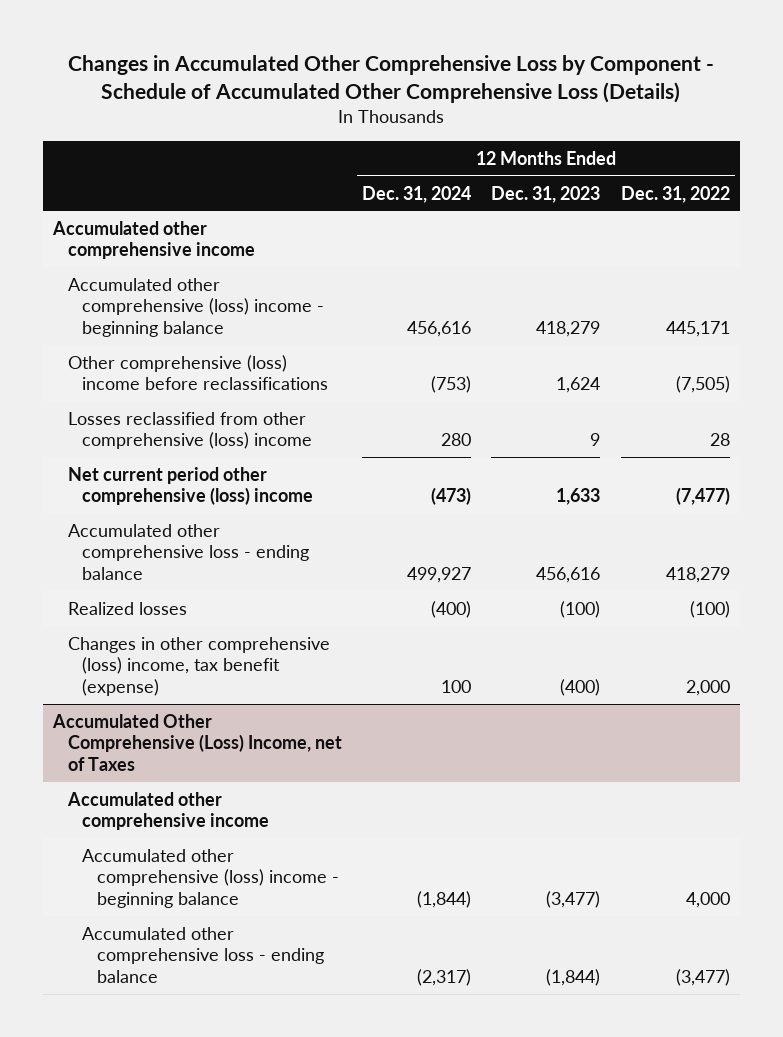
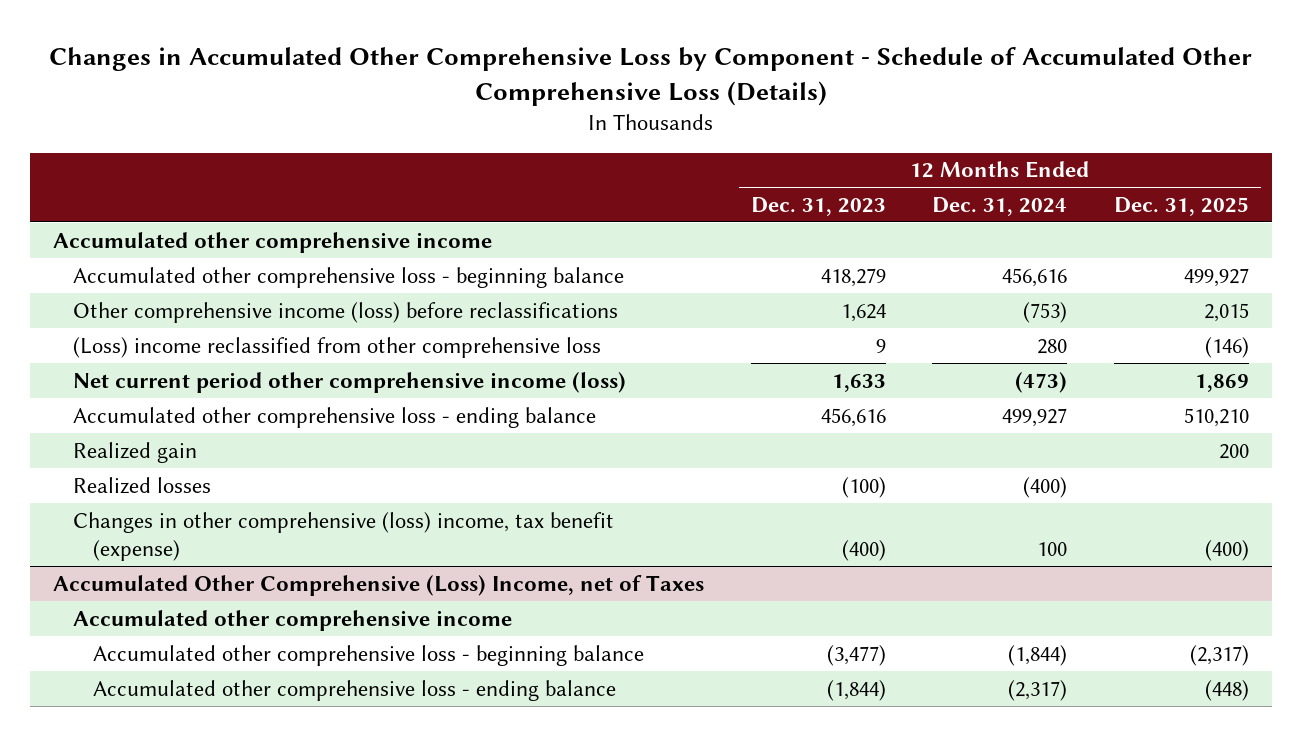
- | 12 Months Ended Dec. 31, 2024 | 12 Months Ended Dec. 31, 2023 | 12 Months Ended Dec. 31, 2022
+ | 12 Months Ended Dec. 31, 2023 | 12 Months Ended Dec. 31, 2024 | 12 Months Ended Dec. 31, 2025
- Accumulated other comprehensive (loss) income - beginning balance | 456,616 | 418,279 | 445,171
- Other comprehensive (loss) income before reclassifications | (753) | 1,624 | (7,505)
- Losses reclassified from other comprehensive (loss) income | 280 | 9 | 28
- Net current period other comprehensive (loss) income | (473) | 1,633 | (7,477)
+ Accumulated other comprehensive loss - beginning balance | 418,279 | 456,616 | 499,927
+ Other comprehensive income (loss) before reclassifications | 1,624 | (753) | 2,015
+ (Loss) income reclassified from other comprehensive loss | 9 | 280 | (146)
+ Net current period other comprehensive income (loss) | 1,633 | (473) | 1,869
+ Realized gain | | | 200
@ Accumulated Other Comprehensive (Loss) Income, net of Taxes
- Accumulated other comprehensive (loss) income - beginning balance | (1,844) | (3,477) | 4,000
+ Accumulated other comprehensive loss - beginning balance | (3,477) | (1,844) | (2,317)

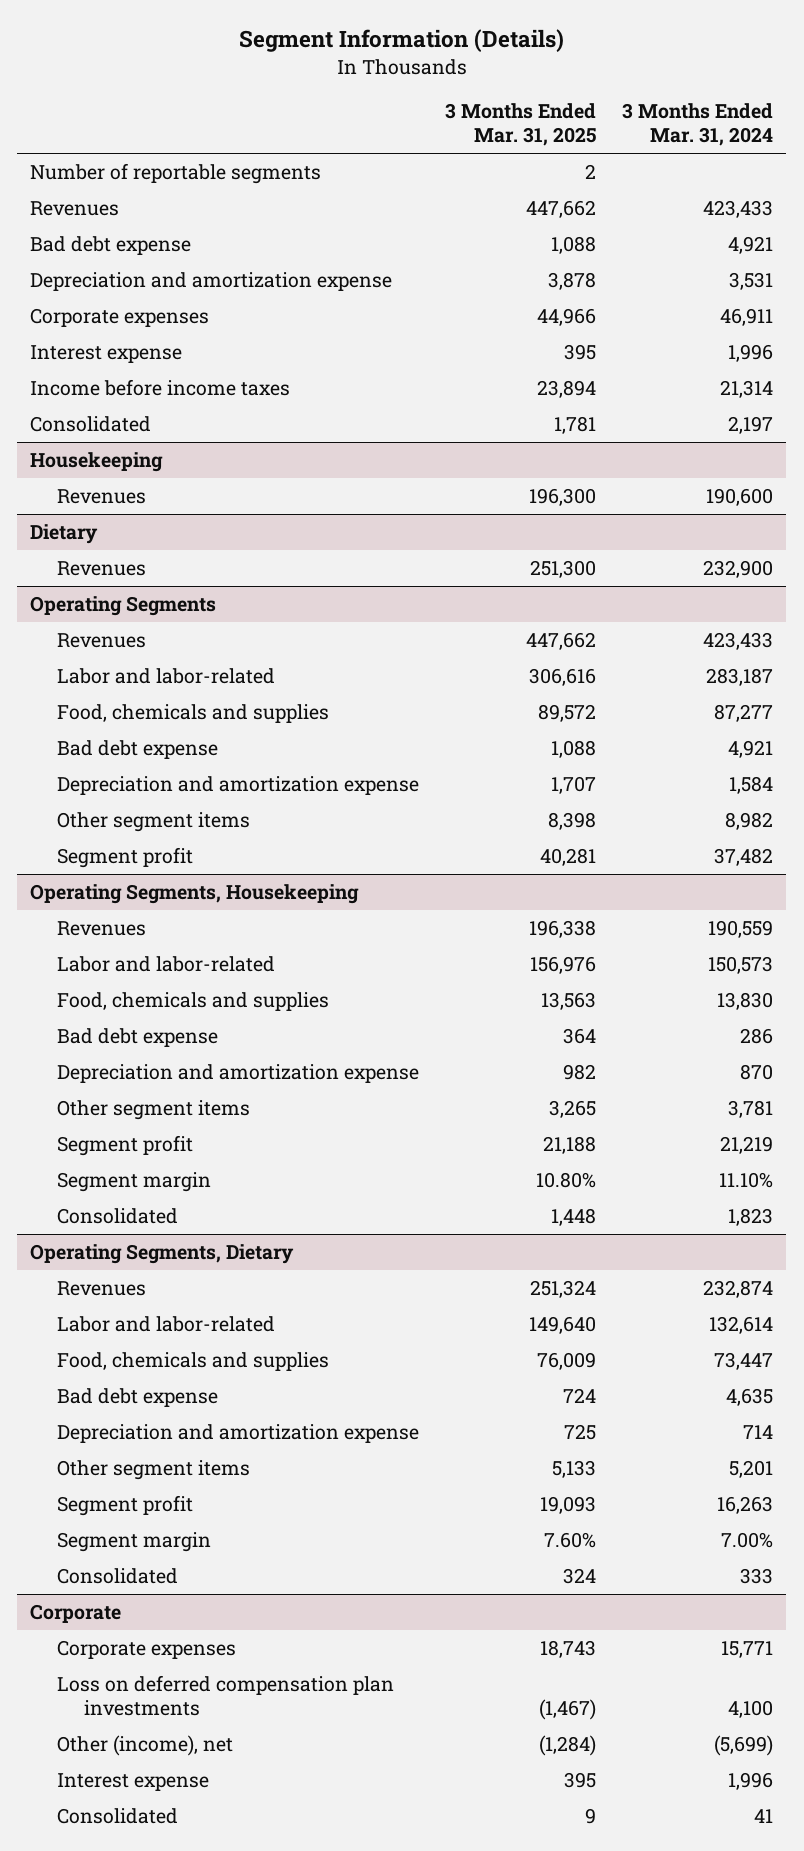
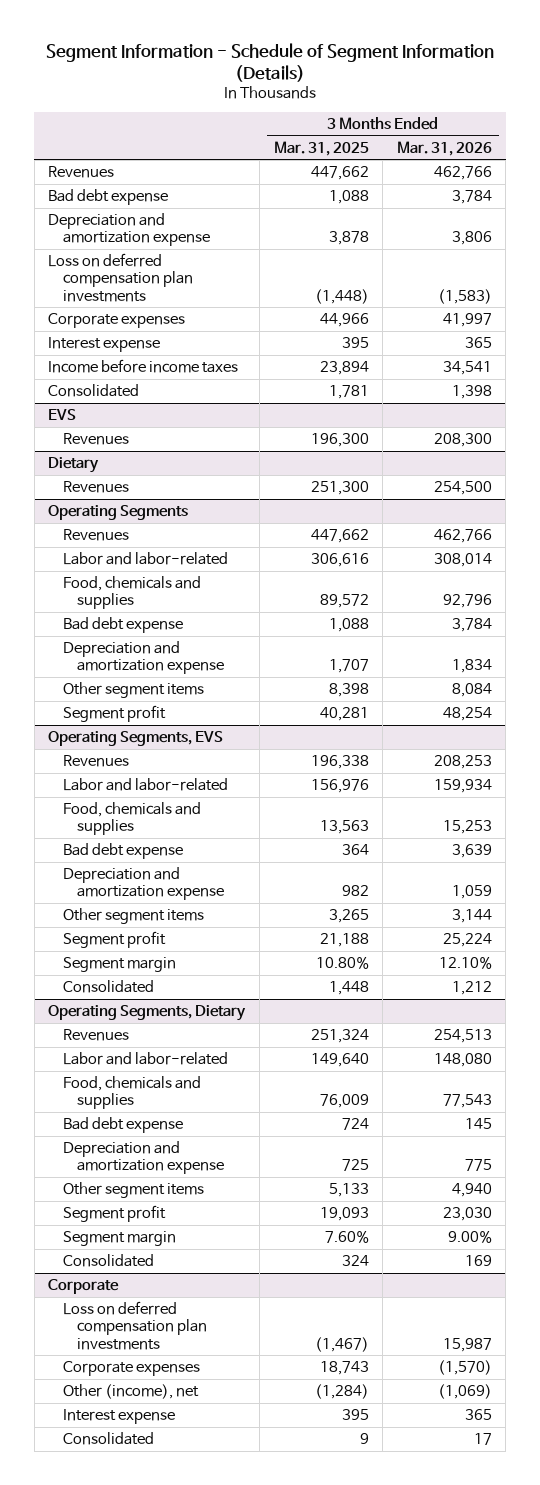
- Segment Information (Details)
+ Segment Information - Schedule of Segment Information (Details)
- | 3 Months Ended Mar. 31, 2025 | 3 Months Ended Mar. 31, 2024
+ | 3 Months Ended Mar. 31, 2025 | 3 Months Ended Mar. 31, 2026
- Number of reportable segments | 2 |
+ Loss on deferred compensation plan investments | (1,448) | (1,583)
- Housekeeping
+ EVS
- Operating Segments, Housekeeping
+ Operating Segments, EVS
@ Corporate
moved down: Corporate expenses | 18,743 | (1,570)

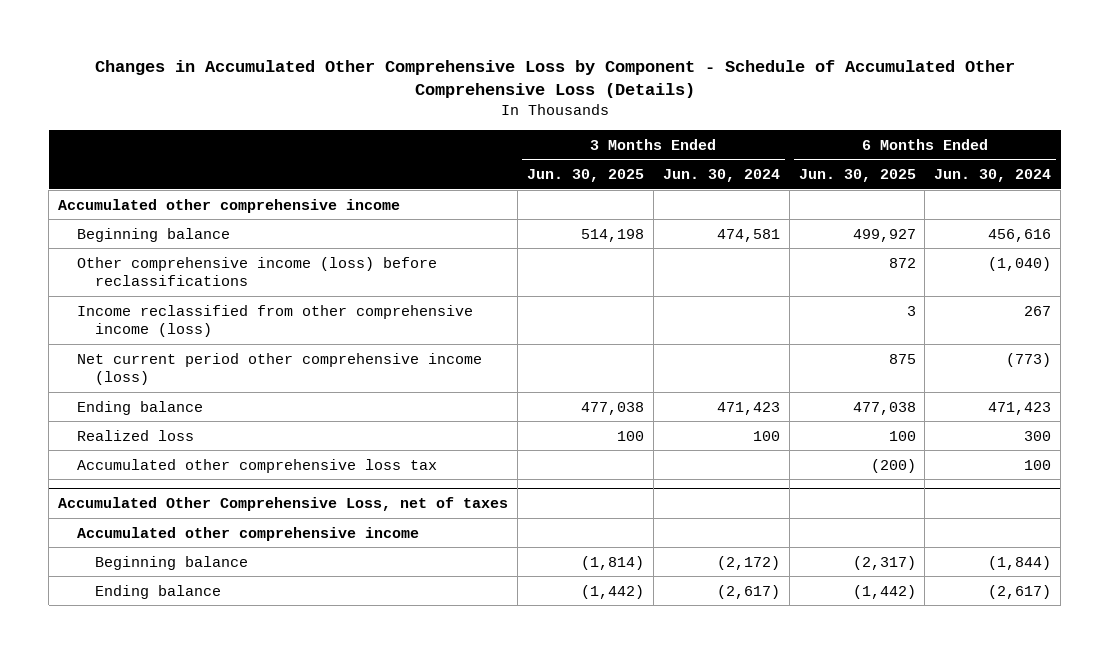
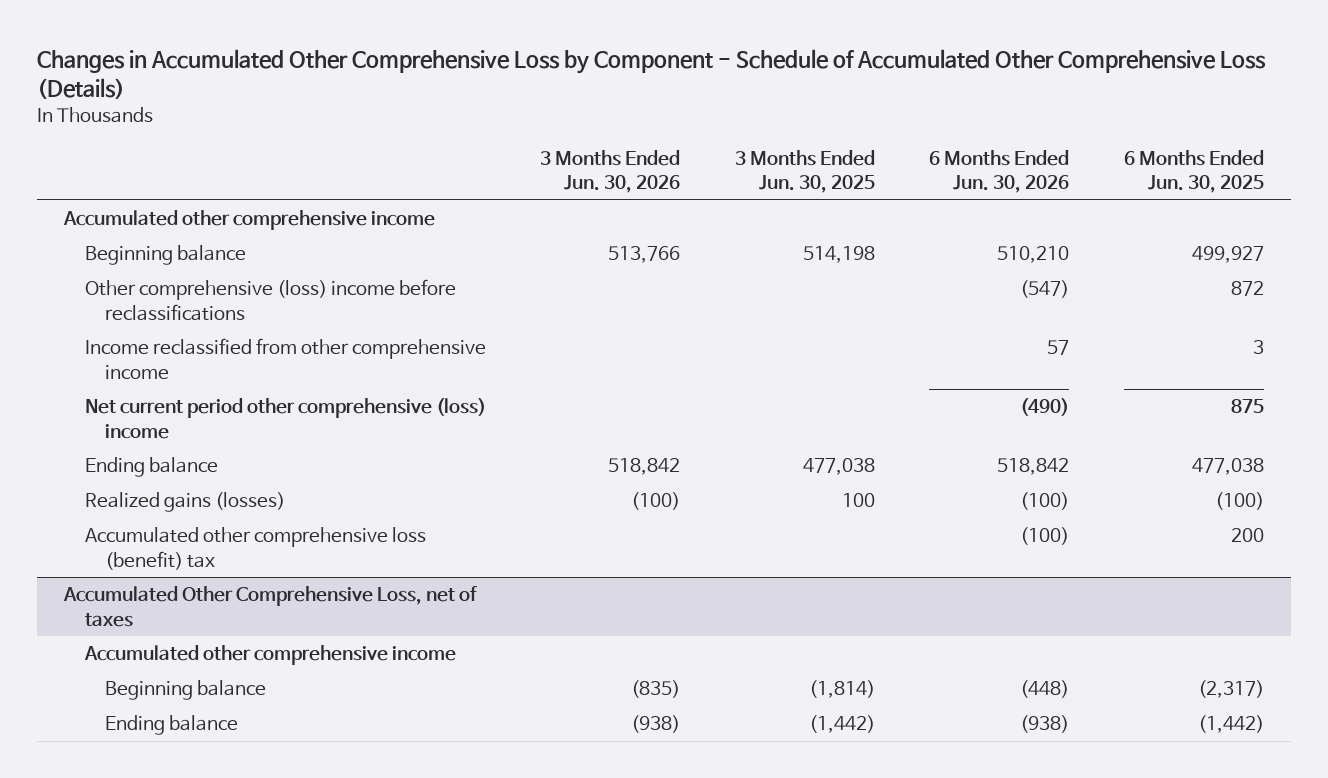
- | 3 Months Ended Jun. 30, 2025 | 3 Months Ended Jun. 30, 2024 | 6 Months Ended Jun. 30, 2025 | 6 Months Ended Jun. 30, 2024
+ | 3 Months Ended Jun. 30, 2026 | 3 Months Ended Jun. 30, 2025 | 6 Months Ended Jun. 30, 2026 | 6 Months Ended Jun. 30, 2025
- Other comprehensive income (loss) before reclassifications | | | 872 | (1,040)
- Income reclassified from other comprehensive income (loss) | | | 3 | 267
- Net current period other comprehensive income (loss) | | | 875 | (773)
+ Other comprehensive (loss) income before reclassifications | | | (547) | 872
+ Income reclassified from other comprehensive income | | | 57 | 3
+ Net current period other comprehensive (loss) income | | | (490) | 875
- Realized loss | 100 | 100 | 100 | 300
- Accumulated other comprehensive loss tax | | | (200) | 100
+ Realized gains (losses) | (100) | 100 | (100) | (100)
+ Accumulated other comprehensive loss (benefit) tax | | | (100) | 200

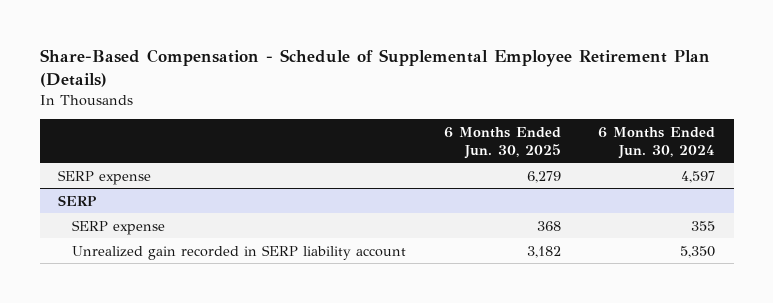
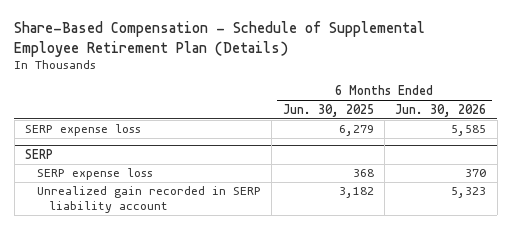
- | 6 Months Ended Jun. 30, 2025 | 6 Months Ended Jun. 30, 2024
+ | 6 Months Ended Jun. 30, 2025 | 6 Months Ended Jun. 30, 2026
- SERP expense | 6,279 | 4,597
+ SERP expense loss | 6,279 | 5,585
@ SERP
- SERP expense | 368 | 355
+ SERP expense loss | 368 | 370

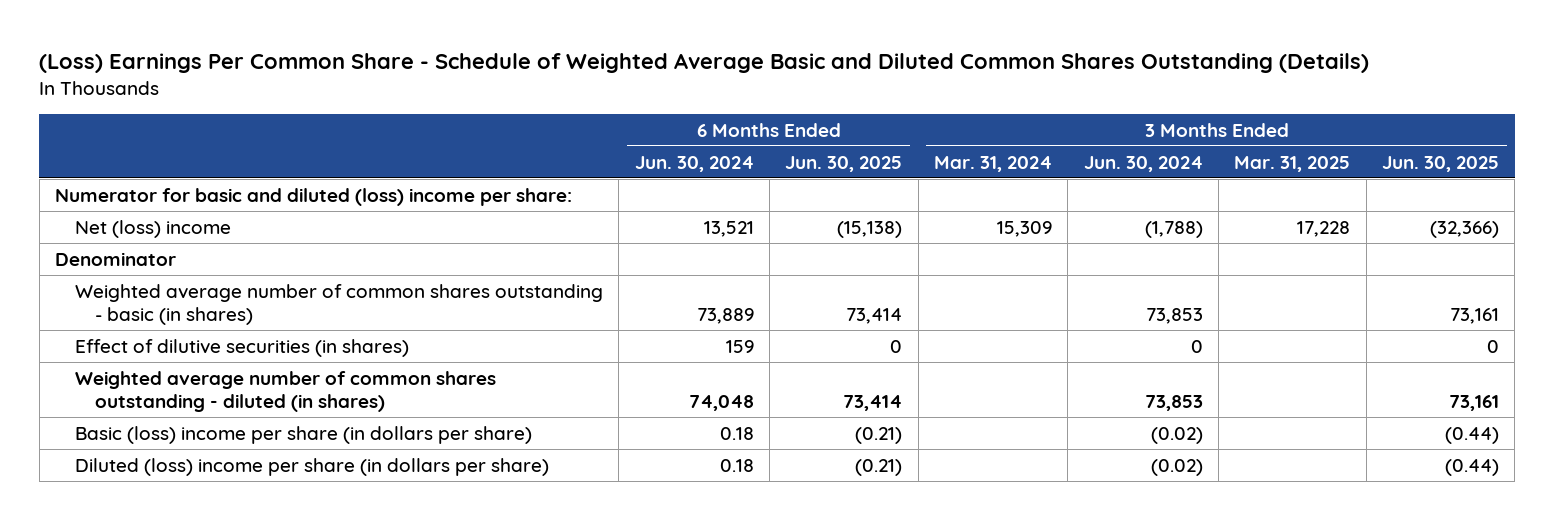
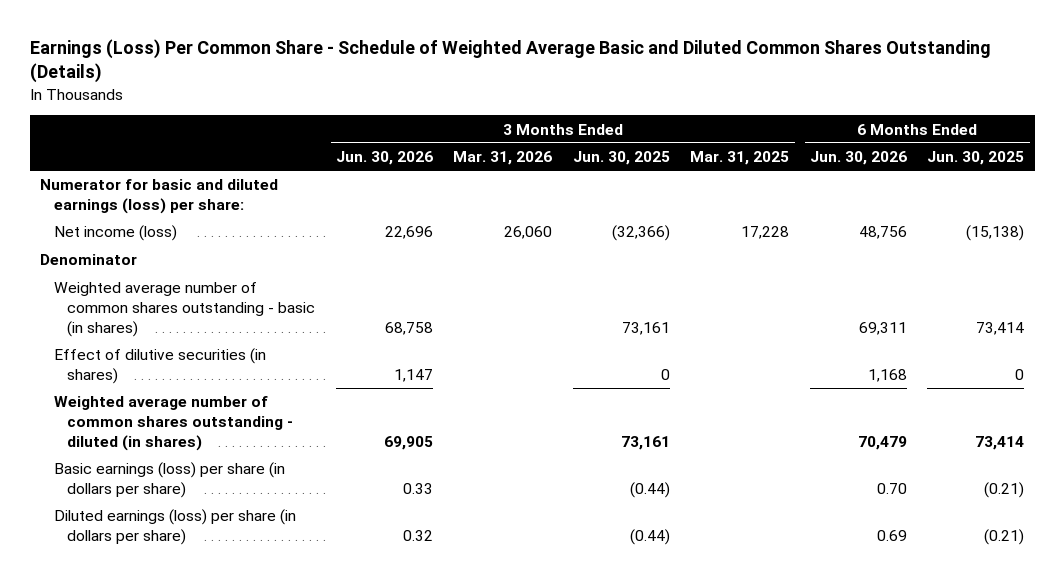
- (Loss) Earnings Per Common Share - Schedule of Weighted Average Basic and Diluted Common Shares Outstanding (Details)
+ Earnings (Loss) Per Common Share - Schedule of Weighted Average Basic and Diluted Common Shares Outstanding (Details)
- | 6 Months Ended Jun. 30, 2024 | 6 Months Ended Jun. 30, 2025 | 3 Months Ended Mar. 31, 2024 | 3 Months Ended Jun. 30, 2024 | 3 Months Ended Mar. 31, 2025 | 3 Months Ended Jun. 30, 2025
+ | 3 Months Ended Jun. 30, 2026 | 3 Months Ended Mar. 31, 2026 | 3 Months Ended Jun. 30, 2025 | 3 Months Ended Mar. 31, 2025 | 6 Months Ended Jun. 30, 2026 | 6 Months Ended Jun. 30, 2025
- Numerator for basic and diluted (loss) income per share:
- Net (loss) income | 13,521 | (15,138) | 15,309 | (1,788) | 17,228 | (32,366)
+ Numerator for basic and diluted earnings (loss) per share:
+ Net income (loss) | 22,696 | 26,060 | (32,366) | 17,228 | 48,756 | (15,138)
- Basic (loss) income per share (in dollars per share) | 0.18 | (0.21) | | (0.02) | | (0.44)
- Diluted (loss) income per share (in dollars per share) | 0.18 | (0.21) | | (0.02) | | (0.44)
+ Basic earnings (loss) per share (in dollars per share) | 0.33 | | (0.44) | | 0.70 | (0.21)
+ Diluted earnings (loss) per share (in dollars per share) | 0.32 | | (0.44) | | 0.69 | (0.21)

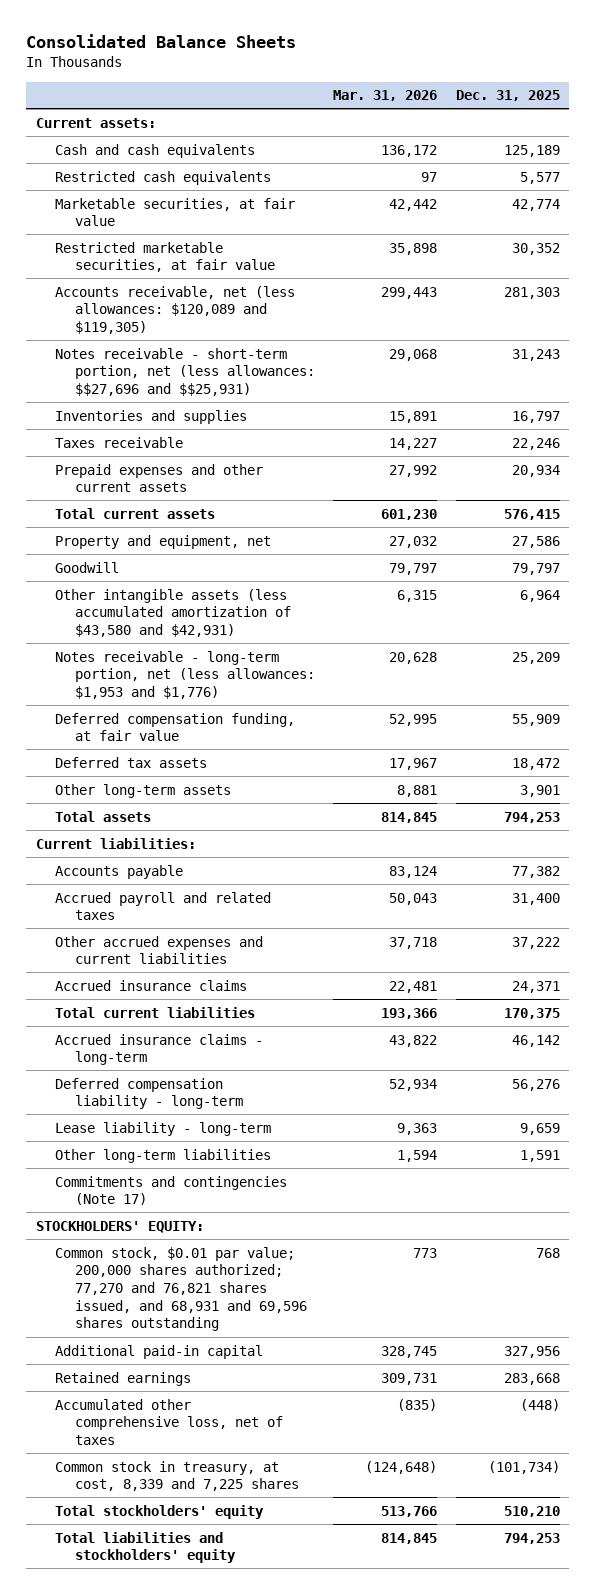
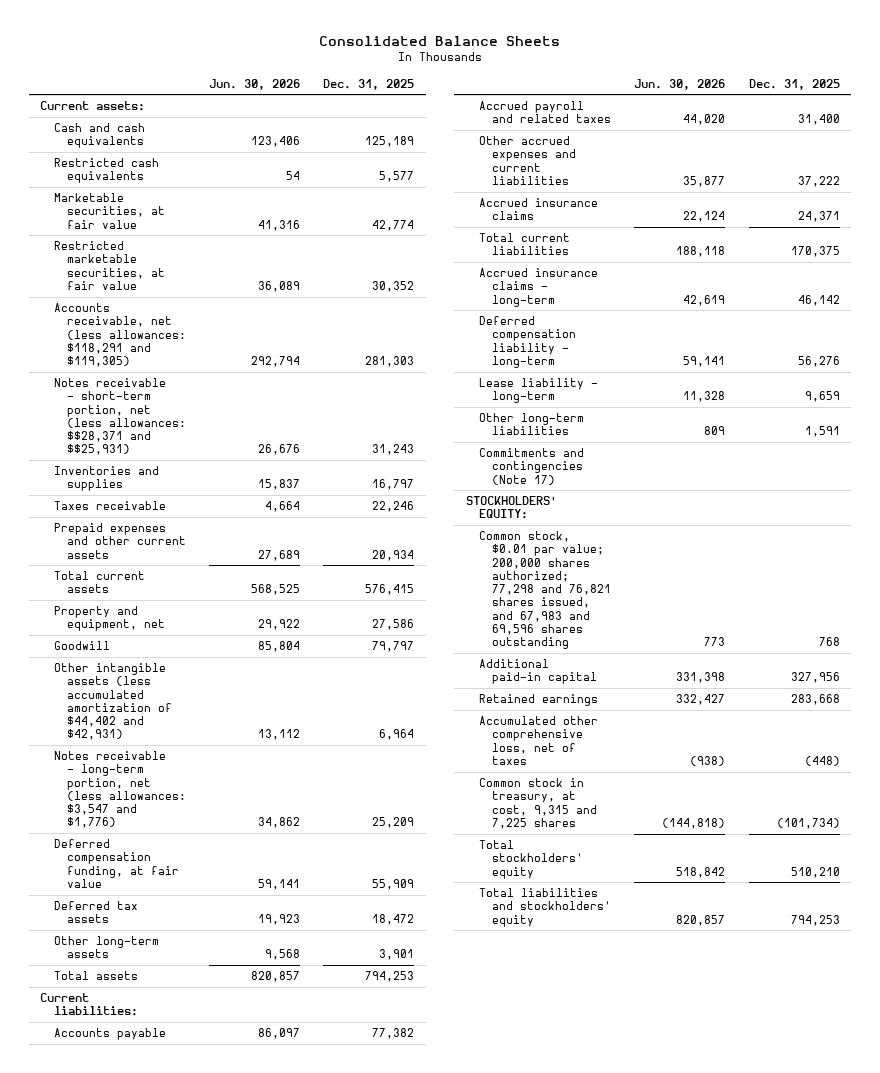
- | Mar. 31, 2026 | Dec. 31, 2025
+ | Jun. 30, 2026 | Dec. 31, 2025
- Accounts receivable, net (less allowances: $120,089 and $119,305) | 299,443 | 281,303
- Notes receivable - short-term portion, net (less allowances: $$27,696 and $$25,931) | 29,068 | 31,243
+ Accounts receivable, net (less allowances: $118,291 and $119,305) | 292,794 | 281,303
+ Notes receivable - short-term portion, net (less allowances: $$28,371 and $$25,931) | 26,676 | 31,243
- Other intangible assets (less accumulated amortization of $43,580 and $42,931) | 6,315 | 6,964
- Notes receivable - long-term portion, net (less allowances: $1,953 and $1,776) | 20,628 | 25,209
+ Other intangible assets (less accumulated amortization of $44,402 and $42,931) | 13,112 | 6,964
+ Notes receivable - long-term portion, net (less allowances: $3,547 and $1,776) | 34,862 | 25,209
- Common stock, $0.01 par value; 200,000 shares authorized; 77,270 and 76,821 shares issued, and 68,931 and 69,596 shares outstanding | 773 | 768
+ Common stock, $0.01 par value; 200,000 shares authorized; 77,298 and 76,821 shares issued, and 67,983 and 69,596 shares outstanding | 773 | 768
- Common stock in treasury, at cost, 8,339 and 7,225 shares | (124,648) | (101,734)
+ Common stock in treasury, at cost, 9,315 and 7,225 shares | (144,818) | (101,734)

